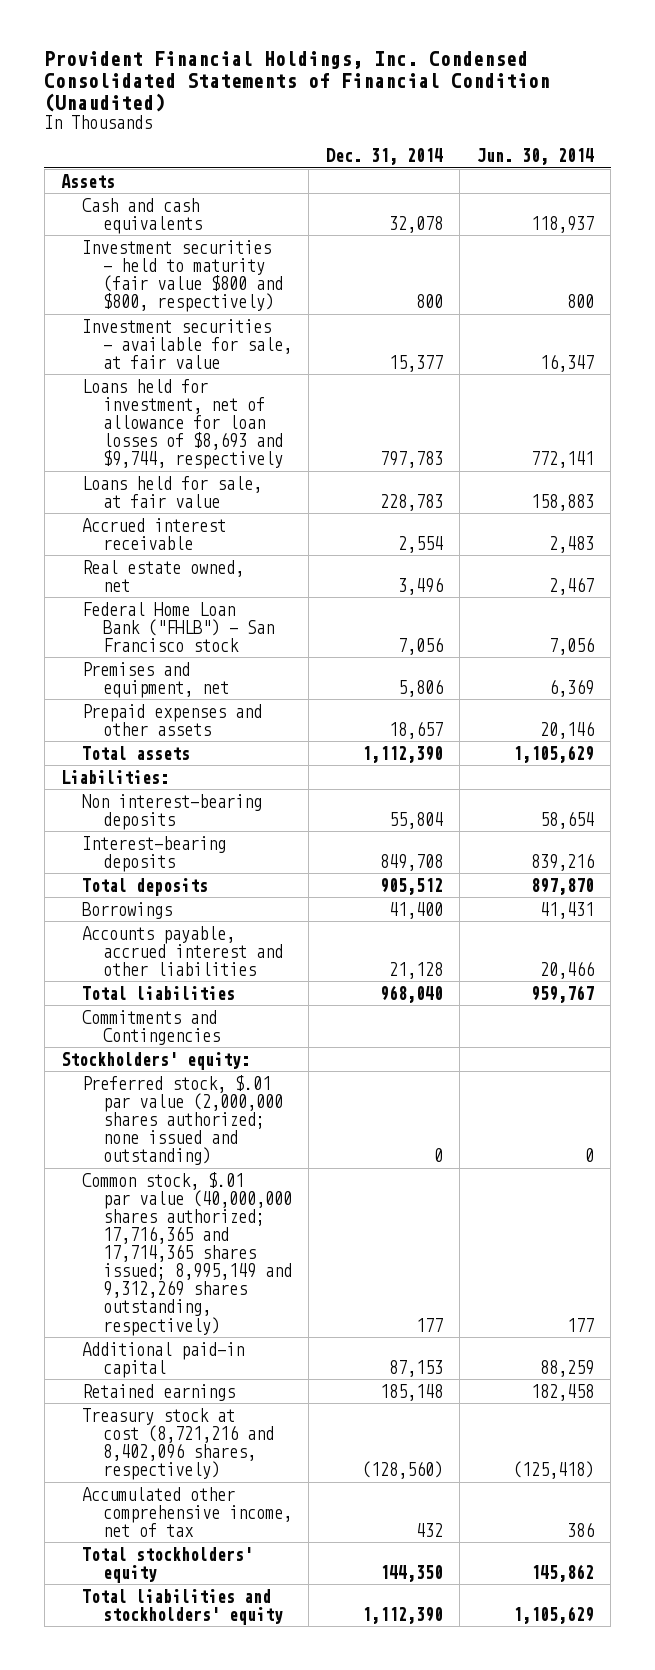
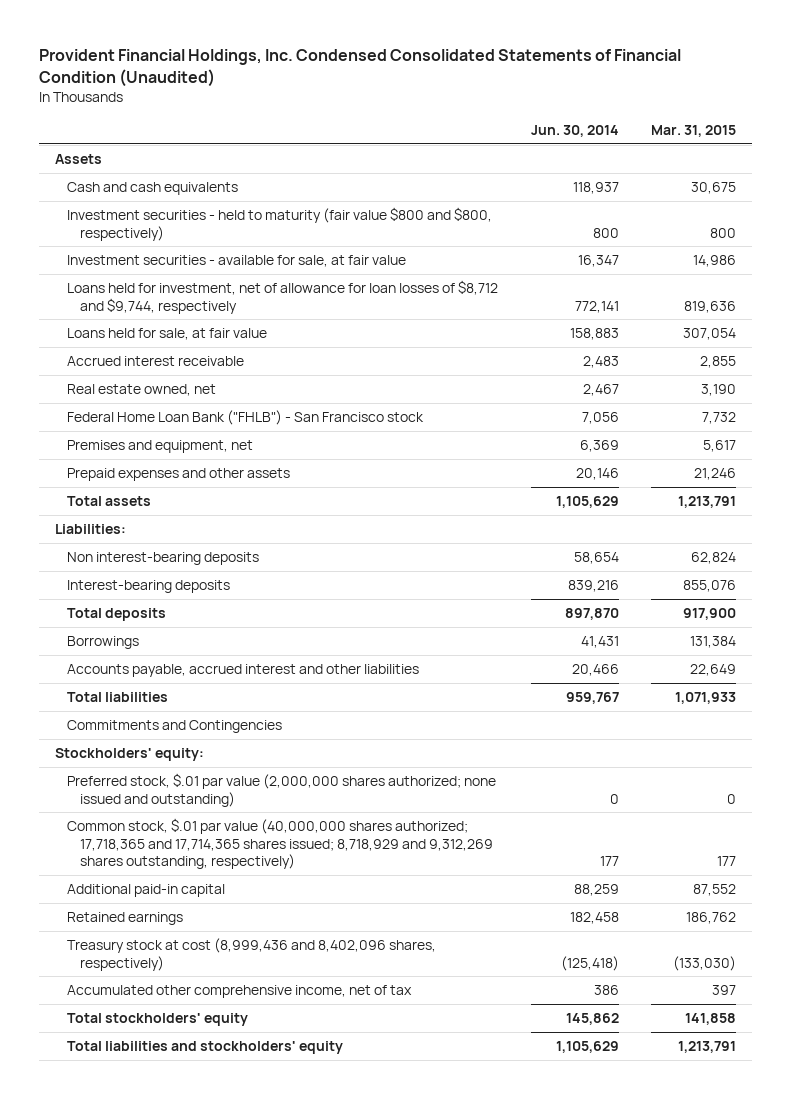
- | Dec. 31, 2014 | Jun. 30, 2014
+ | Jun. 30, 2014 | Mar. 31, 2015
- Loans held for investment, net of allowance for loan losses of $8,693 and $9,744, respectively | 797,783 | 772,141
+ Loans held for investment, net of allowance for loan losses of $8,712 and $9,744, respectively | 772,141 | 819,636
- Common stock, $.01 par value (40,000,000 shares authorized; 17,716,365 and 17,714,365 shares issued; 8,995,149 and 9,312,269 shares outstanding, respectively) | 177 | 177
+ Common stock, $.01 par value (40,000,000 shares authorized; 17,718,365 and 17,714,365 shares issued; 8,718,929 and 9,312,269 shares outstanding, respectively) | 177 | 177
- Treasury stock at cost (8,721,216 and 8,402,096 shares, respectively) | (128,560) | (125,418)
+ Treasury stock at cost (8,999,436 and 8,402,096 shares, respectively) | (125,418) | (133,030)

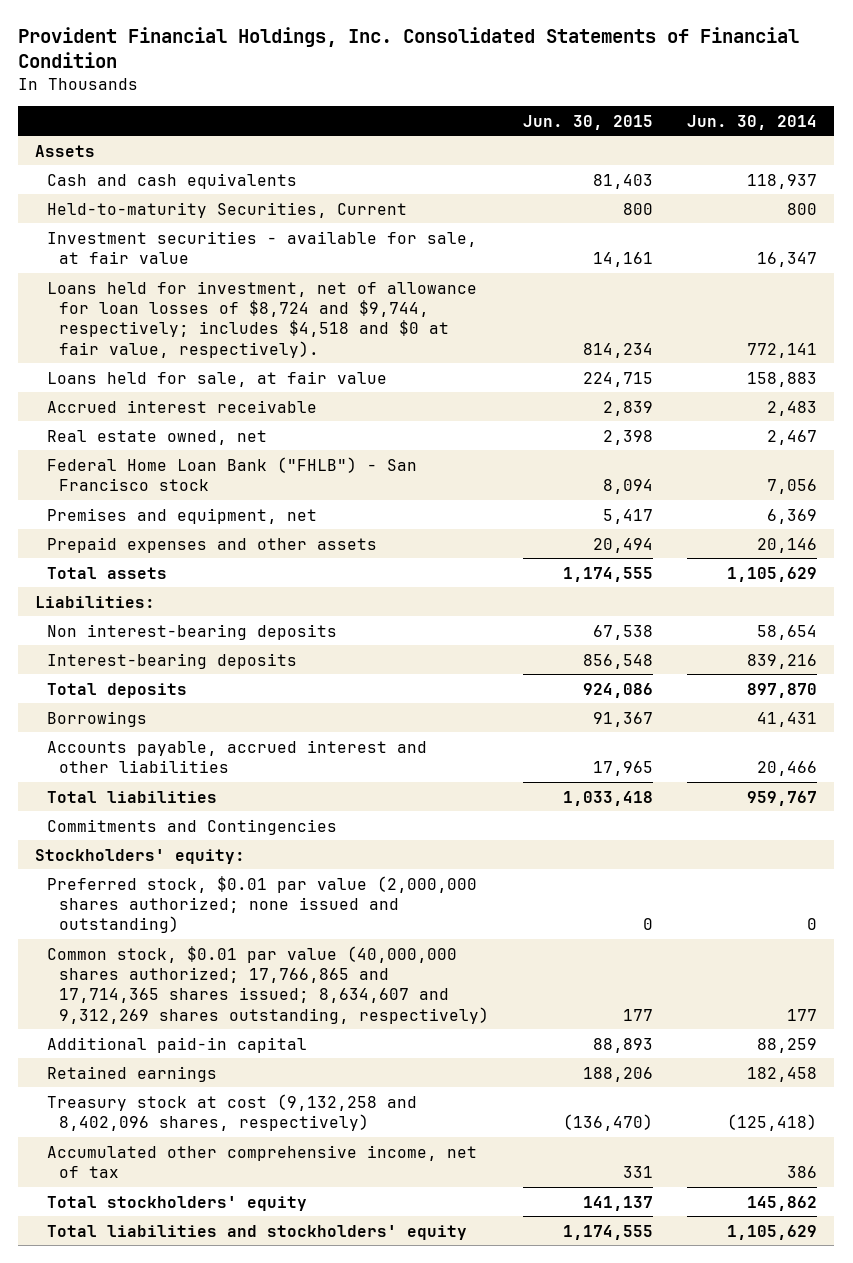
- Provident Financial Holdings, Inc. Condensed Consolidated Statements of Financial Condition (Unaudited)
+ Provident Financial Holdings, Inc. Consolidated Statements of Financial Condition
- | Jun. 30, 2014 | Mar. 31, 2015
+ | Jun. 30, 2015 | Jun. 30, 2014
- Investment securities - held to maturity (fair value $800 and $800, respectively) | 800 | 800
+ Held-to-maturity Securities, Current | 800 | 800
- Loans held for investment, net of allowance for loan losses of $8,712 and $9,744, respectively | 772,141 | 819,636
+ Loans held for investment, net of allowance for loan losses of $8,724 and $9,744, respectively; includes $4,518 and $0 at fair value, respectively). | 814,234 | 772,141
- Preferred stock, $.01 par value (2,000,000 shares authorized; none issued and outstanding) | 0 | 0
- Common stock, $.01 par value (40,000,000 shares authorized; 17,718,365 and 17,714,365 shares issued; 8,718,929 and 9,312,269 shares outstanding, respectively) | 177 | 177
+ Preferred stock, $0.01 par value (2,000,000 shares authorized; none issued and outstanding) | 0 | 0
+ Common stock, $0.01 par value (40,000,000 shares authorized; 17,766,865 and 17,714,365 shares issued; 8,634,607 and 9,312,269 shares outstanding, respectively) | 177 | 177
- Treasury stock at cost (8,999,436 and 8,402,096 shares, respectively) | (125,418) | (133,030)
+ Treasury stock at cost (9,132,258 and 8,402,096 shares, respectively) | (136,470) | (125,418)

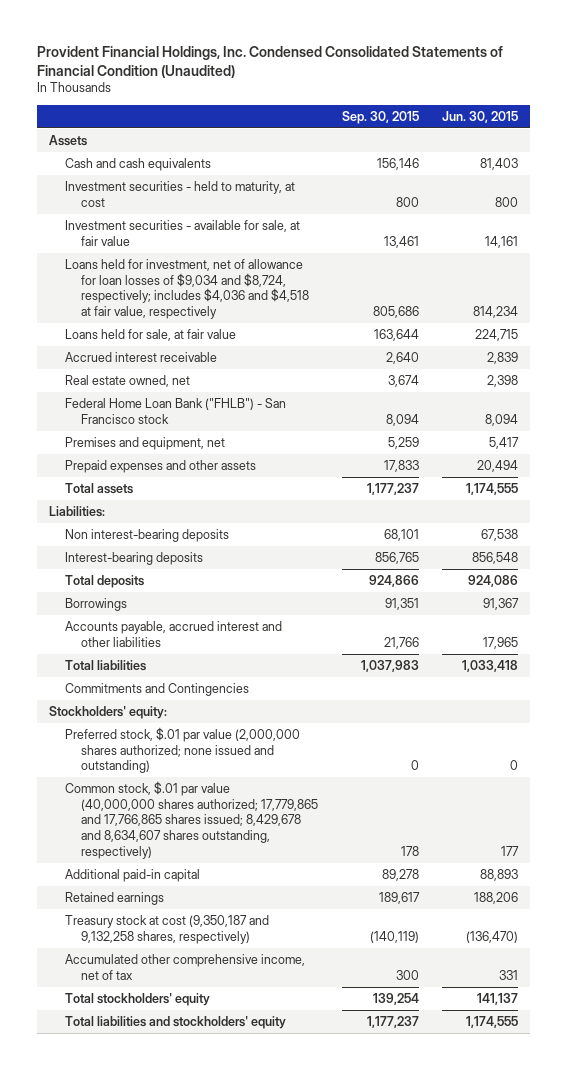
- Provident Financial Holdings, Inc. Consolidated Statements of Financial Condition
+ Provident Financial Holdings, Inc. Condensed Consolidated Statements of Financial Condition (Unaudited)
- | Jun. 30, 2015 | Jun. 30, 2014
+ | Sep. 30, 2015 | Jun. 30, 2015
- Held-to-maturity Securities, Current | 800 | 800
+ Investment securities - held to maturity, at cost | 800 | 800
- Loans held for investment, net of allowance for loan losses of $8,724 and $9,744, respectively; includes $4,518 and $0 at fair value, respectively). | 814,234 | 772,141
+ Loans held for investment, net of allowance for loan losses of $9,034 and $8,724, respectively; includes $4,036 and $4,518 at fair value, respectively | 805,686 | 814,234
- Preferred stock, $0.01 par value (2,000,000 shares authorized; none issued and outstanding) | 0 | 0
- Common stock, $0.01 par value (40,000,000 shares authorized; 17,766,865 and 17,714,365 shares issued; 8,634,607 and 9,312,269 shares outstanding, respectively) | 177 | 177
+ Preferred stock, $.01 par value (2,000,000 shares authorized; none issued and outstanding) | 0 | 0
+ Common stock, $.01 par value (40,000,000 shares authorized; 17,779,865 and 17,766,865 shares issued; 8,429,678 and 8,634,607 shares outstanding, respectively) | 178 | 177
- Treasury stock at cost (9,132,258 and 8,402,096 shares, respectively) | (136,470) | (125,418)
+ Treasury stock at cost (9,350,187 and 9,132,258 shares, respectively) | (140,119) | (136,470)

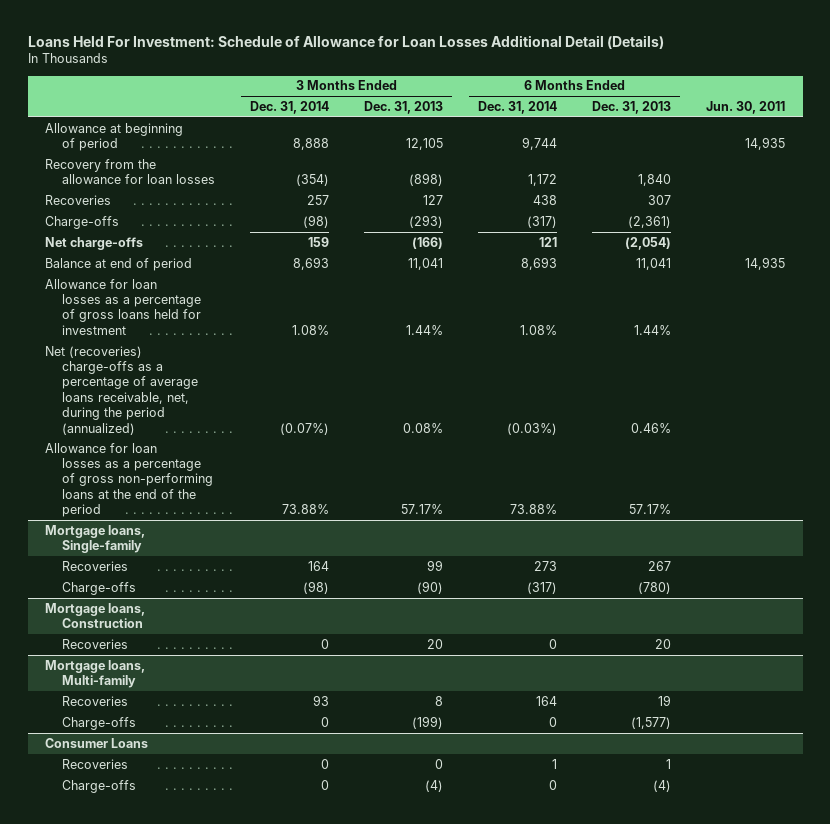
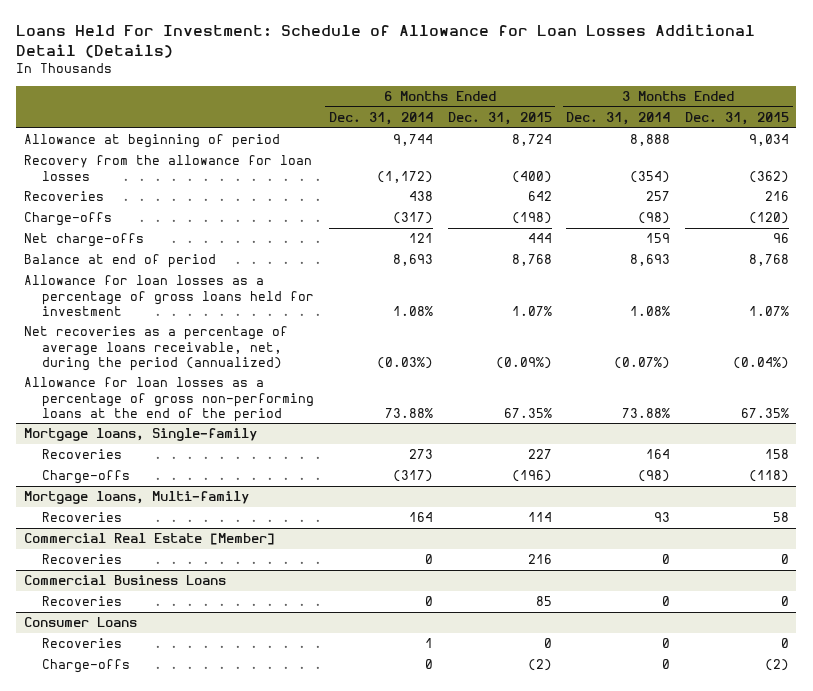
- | 3 Months Ended Dec. 31, 2014 | 3 Months Ended Dec. 31, 2013 | 6 Months Ended Dec. 31, 2014 | 6 Months Ended Dec. 31, 2013 | Jun. 30, 2011
+ | 6 Months Ended Dec. 31, 2014 | 6 Months Ended Dec. 31, 2015 | 3 Months Ended Dec. 31, 2014 | 3 Months Ended Dec. 31, 2015
- Recovery from the allowance for loan losses | (354) | (898) | 1,172 | 1,840 |
+ Recovery from the allowance for loan losses | (1,172) | (400) | (354) | (362)
- Net (recoveries) charge-offs as a percentage of average loans receivable, net, during the period (annualized) | (0.07%) | 0.08% | (0.03%) | 0.46% |
+ Net recoveries as a percentage of average loans receivable, net, during the period (annualized) | (0.03%) | (0.09%) | (0.07%) | (0.04%)
- Mortgage loans, Construction
- Recoveries | 0 | 20 | 0 | 20 |
@ Mortgage loans, Multi-family
- Charge-offs | 0 | (199) | 0 | (1,577) |
+ Commercial Real Estate [Member]
+ Recoveries | 0 | 216 | 0 | 0
+ Commercial Business Loans
+ Recoveries | 0 | 85 | 0 | 0

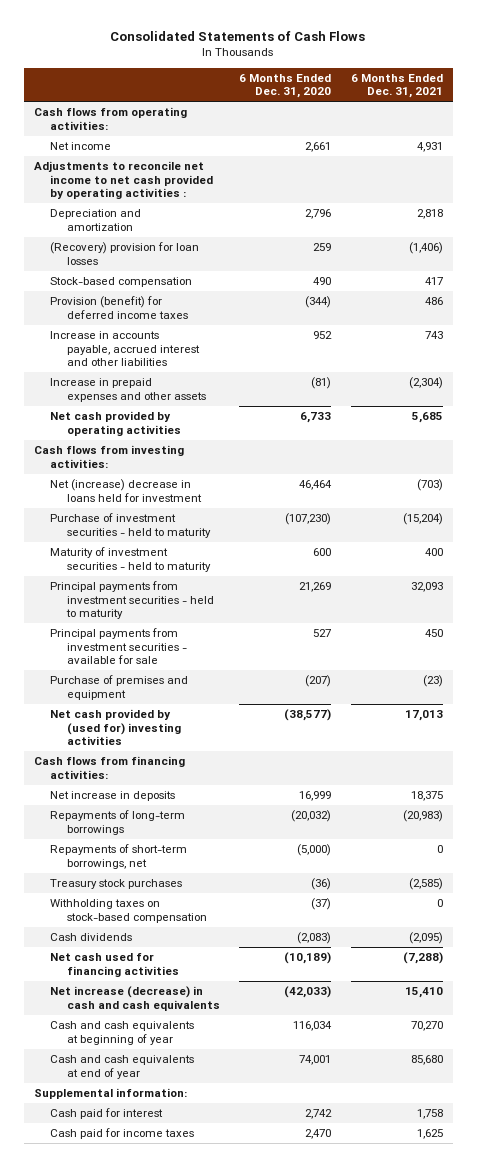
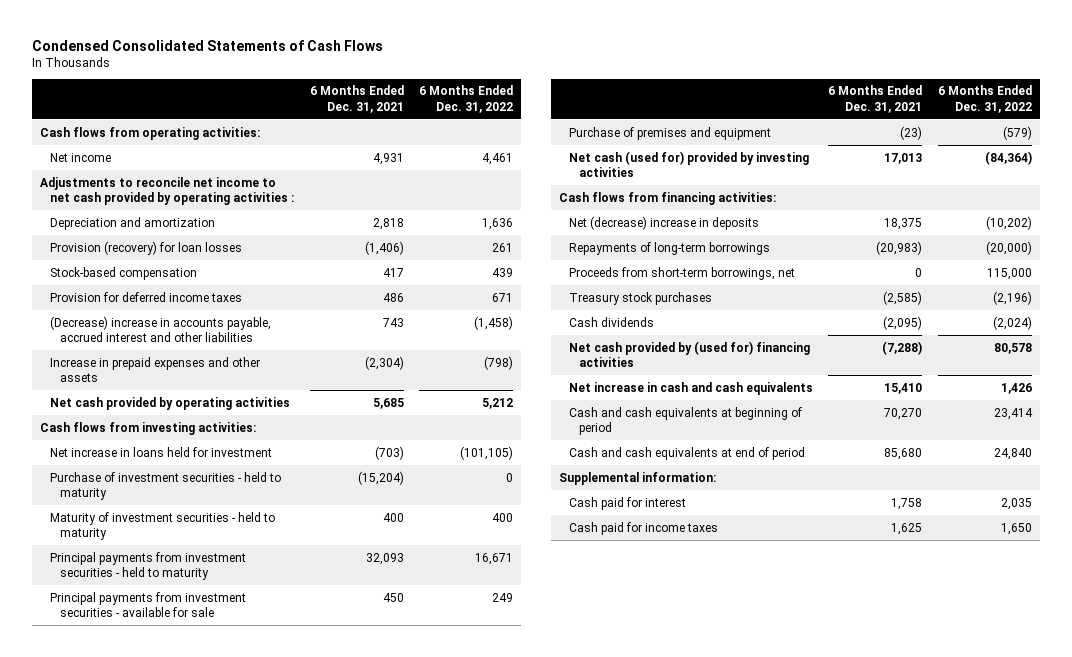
- Consolidated Statements of Cash Flows
+ Condensed Consolidated Statements of Cash Flows
- | 6 Months Ended Dec. 31, 2020 | 6 Months Ended Dec. 31, 2021
+ | 6 Months Ended Dec. 31, 2021 | 6 Months Ended Dec. 31, 2022
- (Recovery) provision for loan losses | 259 | (1,406)
+ Provision (recovery) for loan losses | (1,406) | 261
- Provision (benefit) for deferred income taxes | (344) | 486
- Increase in accounts payable, accrued interest and other liabilities | 952 | 743
+ Provision for deferred income taxes | 486 | 671
+ (Decrease) increase in accounts payable, accrued interest and other liabilities | 743 | (1,458)
- Net (increase) decrease in loans held for investment | 46,464 | (703)
+ Net increase in loans held for investment | (703) | (101,105)
- Net cash provided by (used for) investing activities | (38,577) | 17,013
+ Net cash (used for) provided by investing activities | 17,013 | (84,364)
- Net increase in deposits | 16,999 | 18,375
+ Net (decrease) increase in deposits | 18,375 | (10,202)
- Repayments of short-term borrowings, net | (5,000) | 0
+ Proceeds from short-term borrowings, net | 0 | 115,000
- Withholding taxes on stock-based compensation | (37) | 0
- Net cash used for financing activities | (10,189) | (7,288)
- Net increase (decrease) in cash and cash equivalents | (42,033) | 15,410
- Cash and cash equivalents at beginning of year | 116,034 | 70,270
- Cash and cash equivalents at end of year | 74,001 | 85,680
+ Net cash provided by (used for) financing activities | (7,288) | 80,578
+ Net increase in cash and cash equivalents | 15,410 | 1,426
+ Cash and cash equivalents at beginning of period | 70,270 | 23,414
+ Cash and cash equivalents at end of period | 85,680 | 24,840

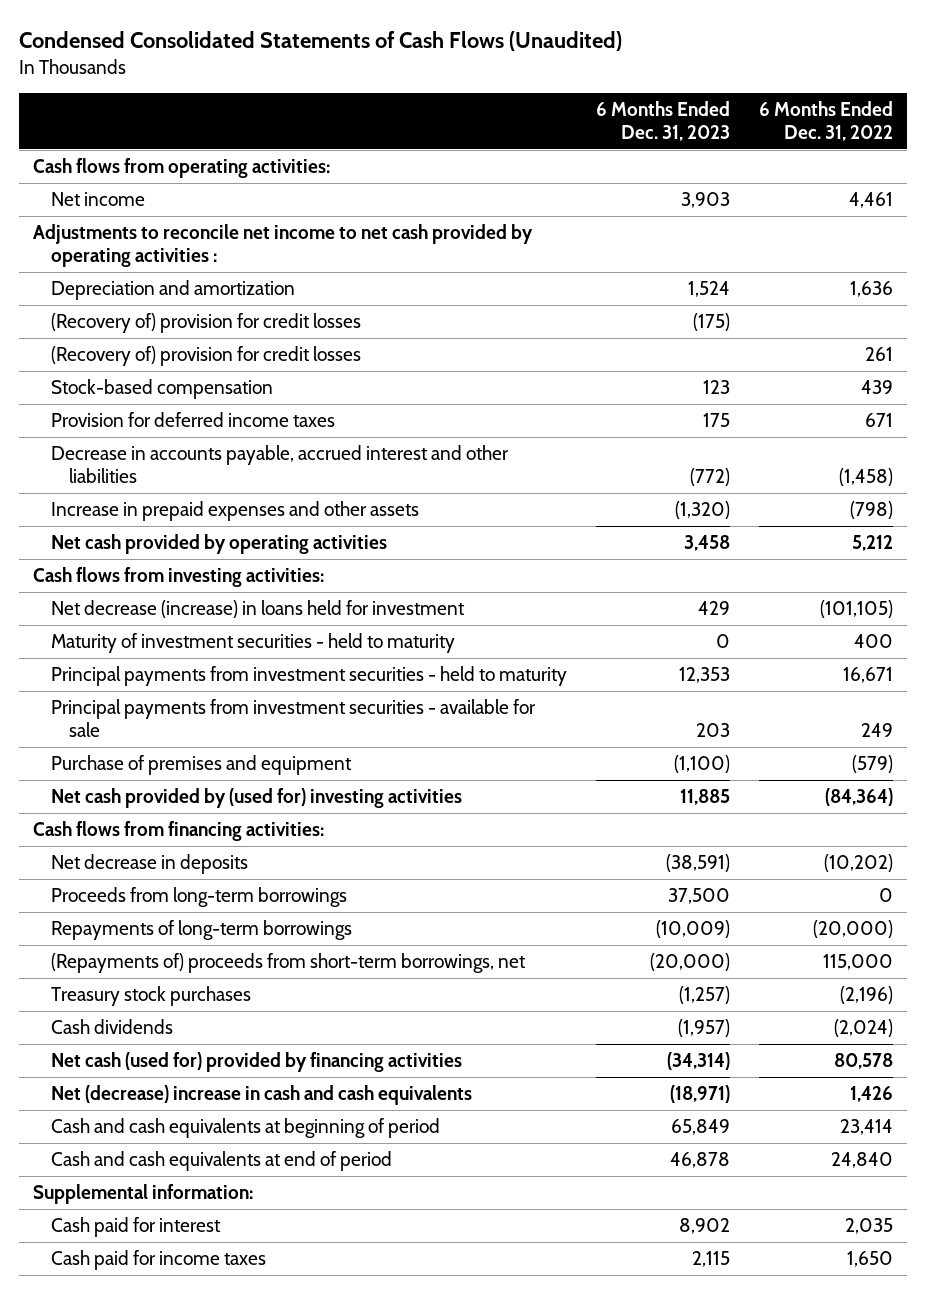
- Condensed Consolidated Statements of Cash Flows
+ Condensed Consolidated Statements of Cash Flows (Unaudited)
- | 6 Months Ended Dec. 31, 2021 | 6 Months Ended Dec. 31, 2022
+ | 6 Months Ended Dec. 31, 2023 | 6 Months Ended Dec. 31, 2022
- Provision (recovery) for loan losses | (1,406) | 261
+ (Recovery of) provision for credit losses | (175) |
+ (Recovery of) provision for credit losses | | 261
- (Decrease) increase in accounts payable, accrued interest and other liabilities | 743 | (1,458)
+ Decrease in accounts payable, accrued interest and other liabilities | (772) | (1,458)
- Net increase in loans held for investment | (703) | (101,105)
- Purchase of investment securities - held to maturity | (15,204) | 0
+ Net decrease (increase) in loans held for investment | 429 | (101,105)
- Net cash (used for) provided by investing activities | 17,013 | (84,364)
+ Net cash provided by (used for) investing activities | 11,885 | (84,364)
- Net (decrease) increase in deposits | 18,375 | (10,202)
+ Net decrease in deposits | (38,591) | (10,202)
+ Proceeds from long-term borrowings | 37,500 | 0
- Proceeds from short-term borrowings, net | 0 | 115,000
+ (Repayments of) proceeds from short-term borrowings, net | (20,000) | 115,000
- Net cash provided by (used for) financing activities | (7,288) | 80,578
- Net increase in cash and cash equivalents | 15,410 | 1,426
+ Net cash (used for) provided by financing activities | (34,314) | 80,578
+ Net (decrease) increase in cash and cash equivalents | (18,971) | 1,426

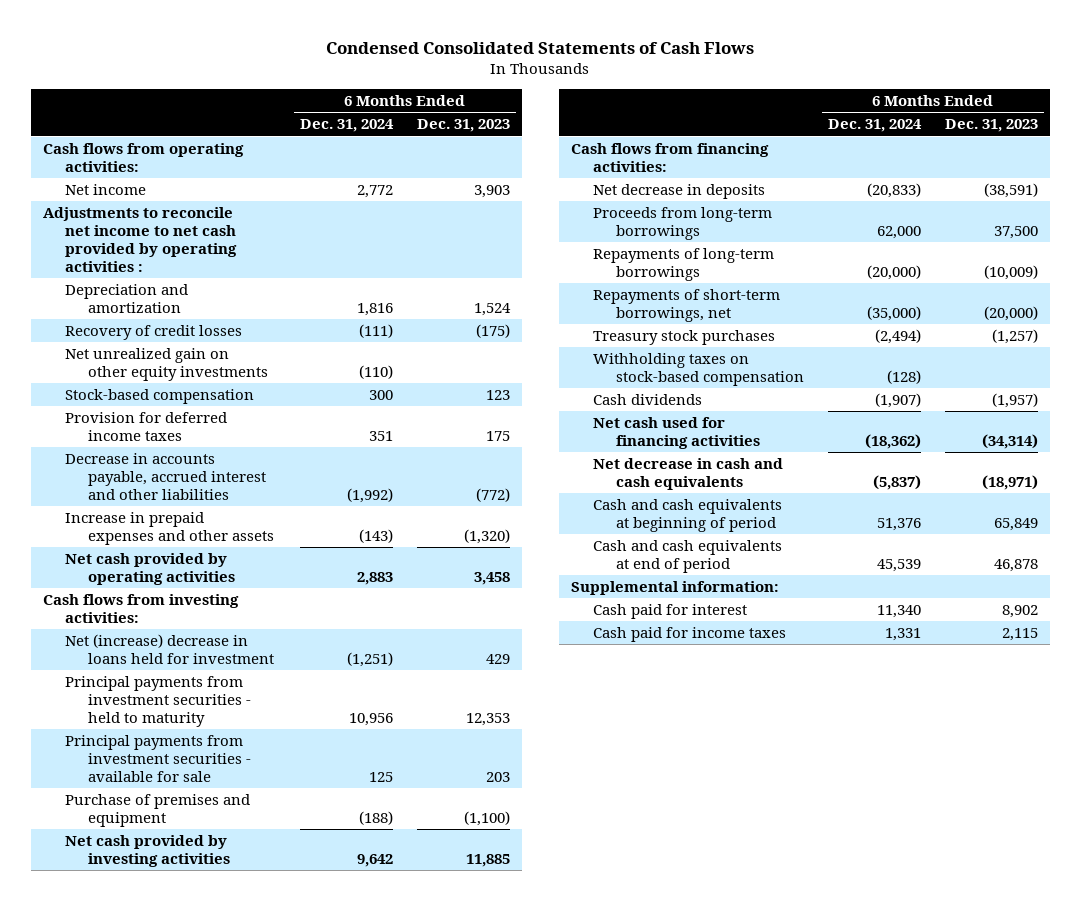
- Condensed Consolidated Statements of Cash Flows (Unaudited)
+ Condensed Consolidated Statements of Cash Flows
- | 6 Months Ended Dec. 31, 2023 | 6 Months Ended Dec. 31, 2022
+ | 6 Months Ended Dec. 31, 2024 | 6 Months Ended Dec. 31, 2023
- (Recovery of) provision for credit losses | (175) |
- (Recovery of) provision for credit losses | | 261
+ Recovery of credit losses | (111) | (175)
+ Net unrealized gain on other equity investments | (110) |
- Net decrease (increase) in loans held for investment | 429 | (101,105)
- Maturity of investment securities - held to maturity | 0 | 400
+ Net (increase) decrease in loans held for investment | (1,251) | 429
- Net cash provided by (used for) investing activities | 11,885 | (84,364)
+ Net cash provided by investing activities | 9,642 | 11,885
- (Repayments of) proceeds from short-term borrowings, net | (20,000) | 115,000
+ Repayments of short-term borrowings, net | (35,000) | (20,000)
+ Withholding taxes on stock-based compensation | (128) |
- Net cash (used for) provided by financing activities | (34,314) | 80,578
- Net (decrease) increase in cash and cash equivalents | (18,971) | 1,426
+ Net cash used for financing activities | (18,362) | (34,314)
+ Net decrease in cash and cash equivalents | (5,837) | (18,971)

